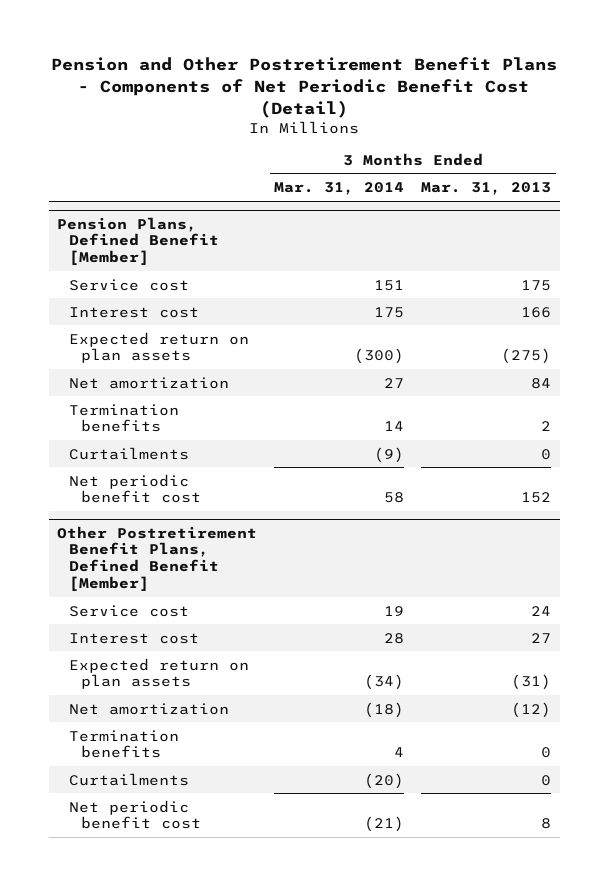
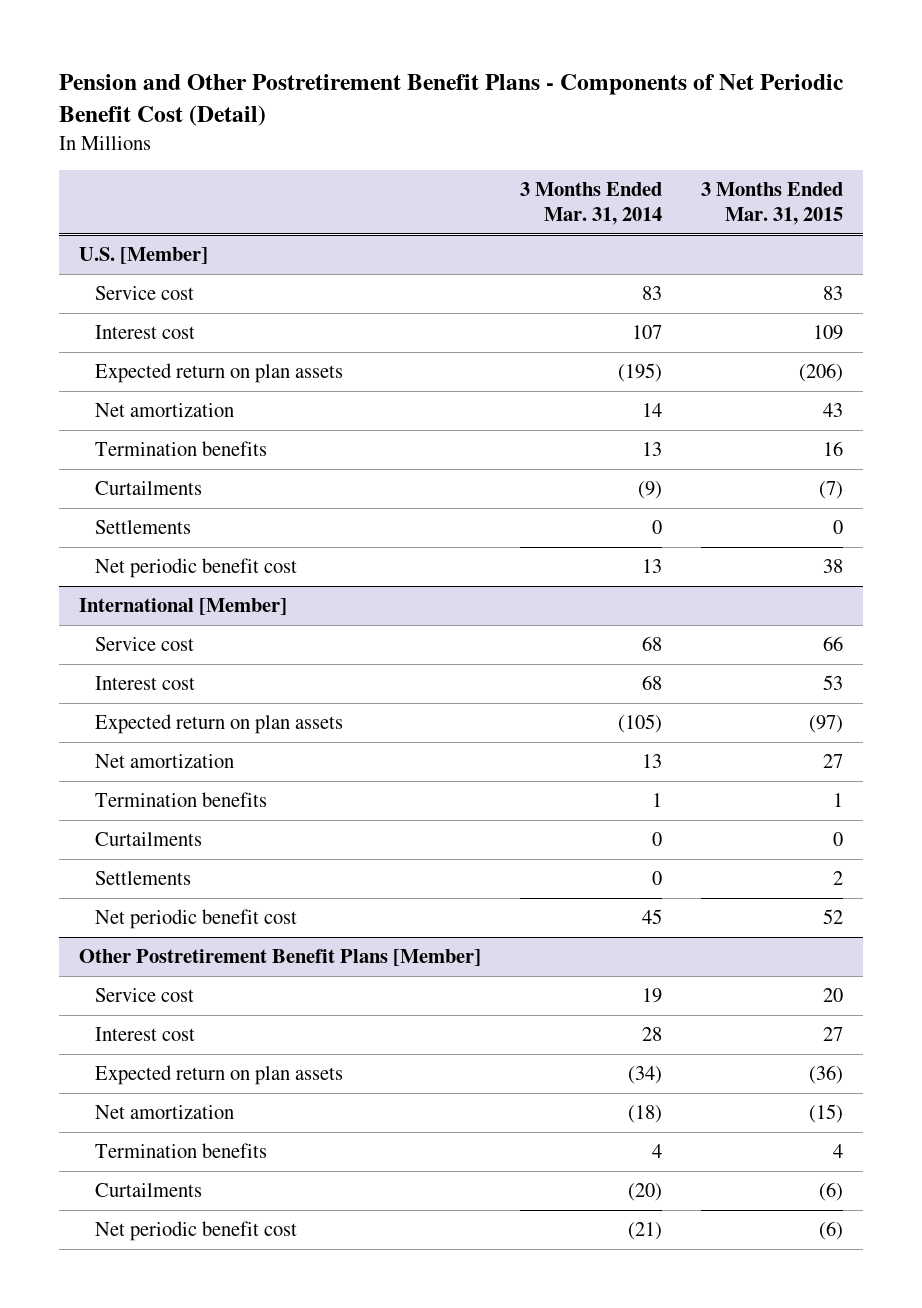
- | 3 Months Ended Mar. 31, 2014 | 3 Months Ended Mar. 31, 2013
+ | 3 Months Ended Mar. 31, 2014 | 3 Months Ended Mar. 31, 2015
- Pension Plans, Defined Benefit [Member]
- Service cost | 151 | 175
- Interest cost | 175 | 166
- Expected return on plan assets | (300) | (275)
- Net amortization | 27 | 84
- Termination benefits | 14 | 2
+ U.S. [Member]
+ Service cost | 83 | 83
+ Interest cost | 107 | 109
+ Expected return on plan assets | (195) | (206)
+ Net amortization | 14 | 43
+ Termination benefits | 13 | 16
- Net periodic benefit cost | 58 | 152
- Other Postretirement Benefit Plans, Defined Benefit [Member]
+ Settlements | 0 | 0
+ Net periodic benefit cost | 13 | 38
+ International [Member]
+ Service cost | 68 | 66
+ Interest cost | 68 | 53
+ Expected return on plan assets | (105) | (97)
+ Net amortization | 13 | 27
+ Termination benefits | 1 | 1
+ Curtailments | 0 | 0
+ Settlements | 0 | 2
+ Net periodic benefit cost | 45 | 52
+ Other Postretirement Benefit Plans [Member]

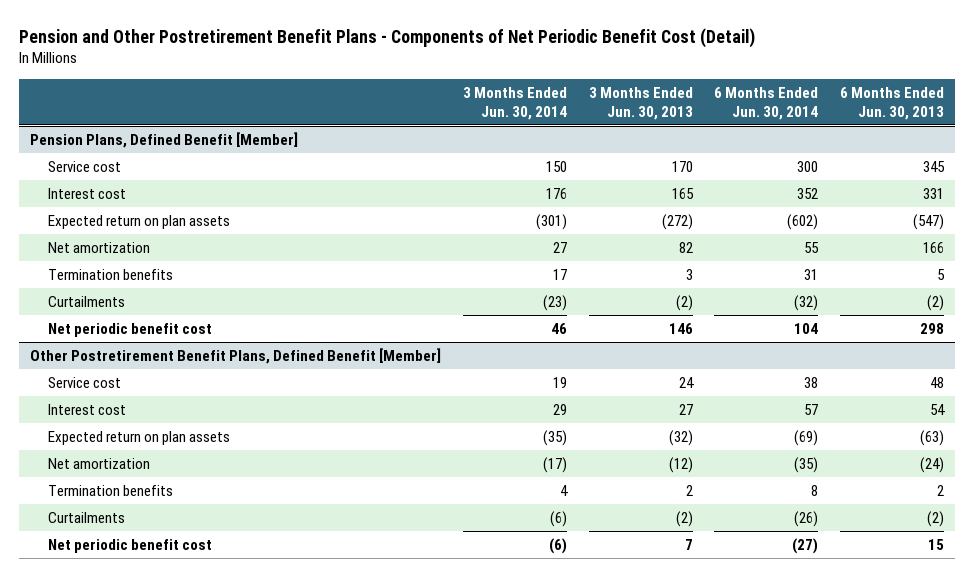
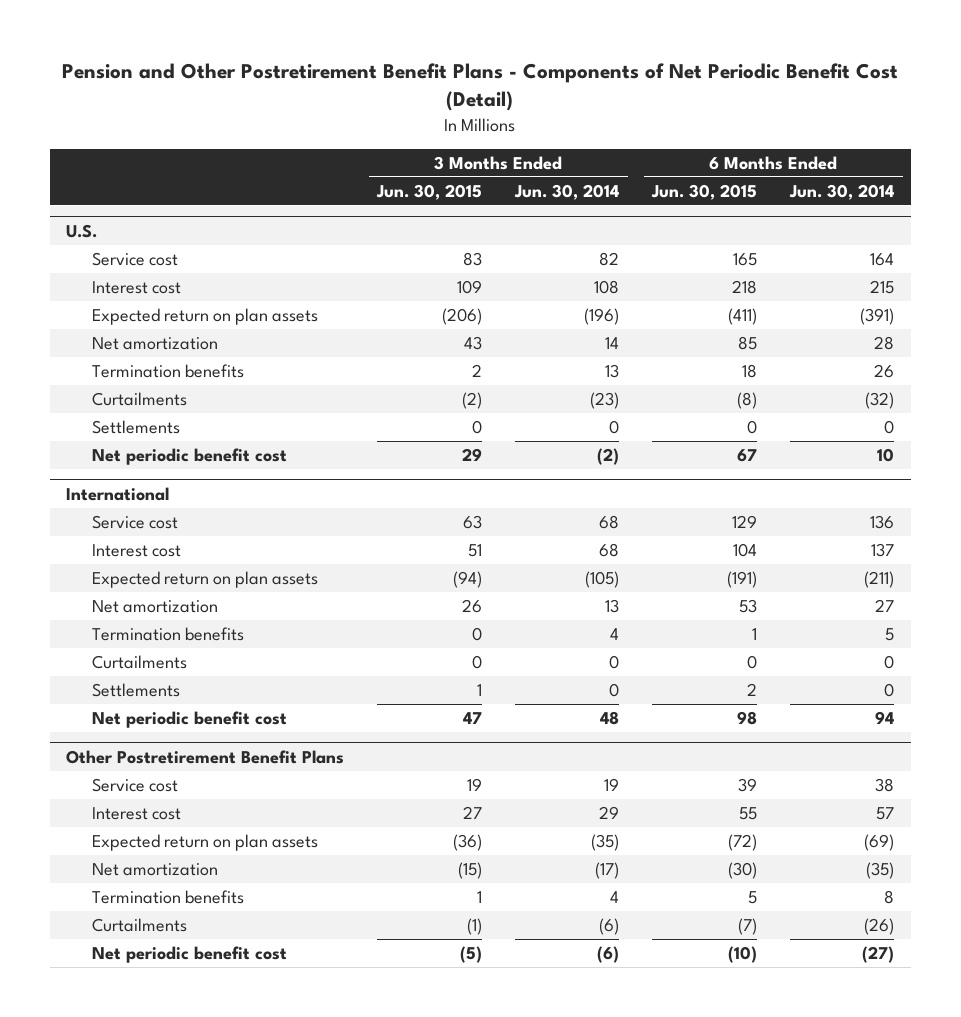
- | 3 Months Ended Jun. 30, 2014 | 3 Months Ended Jun. 30, 2013 | 6 Months Ended Jun. 30, 2014 | 6 Months Ended Jun. 30, 2013
+ | 3 Months Ended Jun. 30, 2015 | 3 Months Ended Jun. 30, 2014 | 6 Months Ended Jun. 30, 2015 | 6 Months Ended Jun. 30, 2014
- Pension Plans, Defined Benefit [Member]
- Service cost | 150 | 170 | 300 | 345
- Interest cost | 176 | 165 | 352 | 331
- Expected return on plan assets | (301) | (272) | (602) | (547)
- Net amortization | 27 | 82 | 55 | 166
- Termination benefits | 17 | 3 | 31 | 5
+ U.S.
+ Service cost | 83 | 82 | 165 | 164
+ Interest cost | 109 | 108 | 218 | 215
+ Expected return on plan assets | (206) | (196) | (411) | (391)
+ Net amortization | 43 | 14 | 85 | 28
+ Termination benefits | 2 | 13 | 18 | 26
- Net periodic benefit cost | 46 | 146 | 104 | 298
- Other Postretirement Benefit Plans, Defined Benefit [Member]
+ Settlements | 0 | 0 | 0 | 0
+ Net periodic benefit cost | 29 | (2) | 67 | 10
+ International
+ Service cost | 63 | 68 | 129 | 136
+ Interest cost | 51 | 68 | 104 | 137
+ Expected return on plan assets | (94) | (105) | (191) | (211)
+ Net amortization | 26 | 13 | 53 | 27
+ Termination benefits | 0 | 4 | 1 | 5
+ Curtailments | 0 | 0 | 0 | 0
+ Settlements | 1 | 0 | 2 | 0
+ Net periodic benefit cost | 47 | 48 | 98 | 94
+ Other Postretirement Benefit Plans

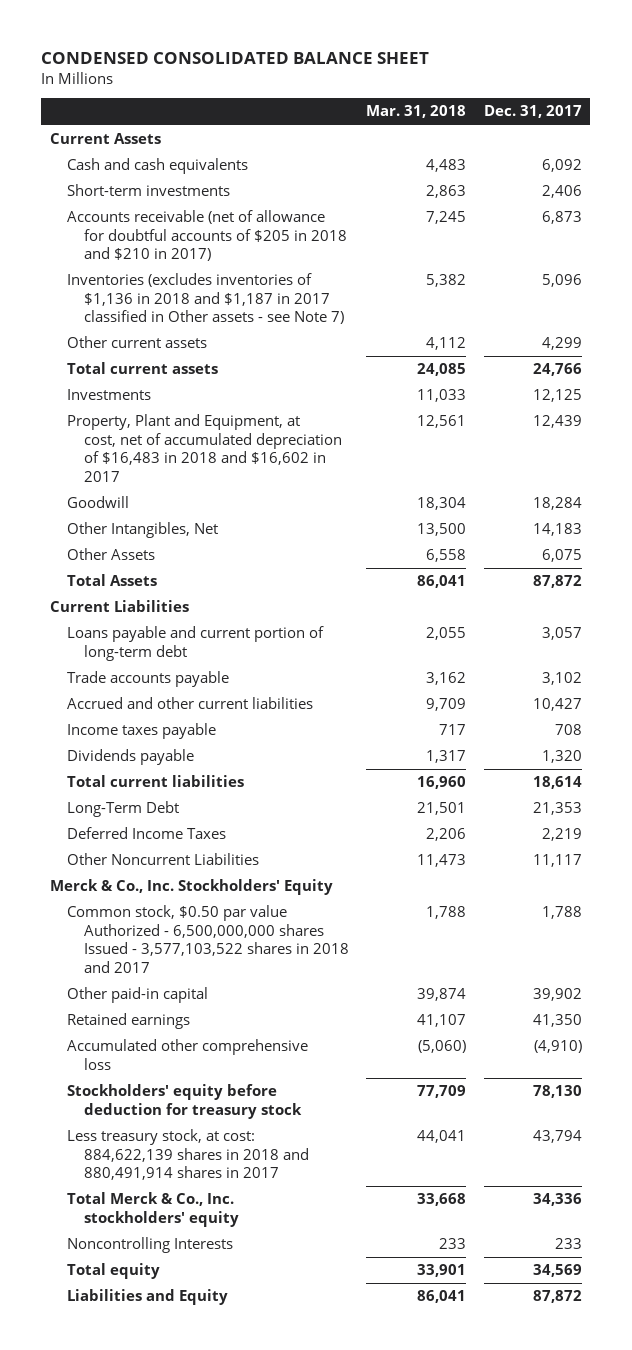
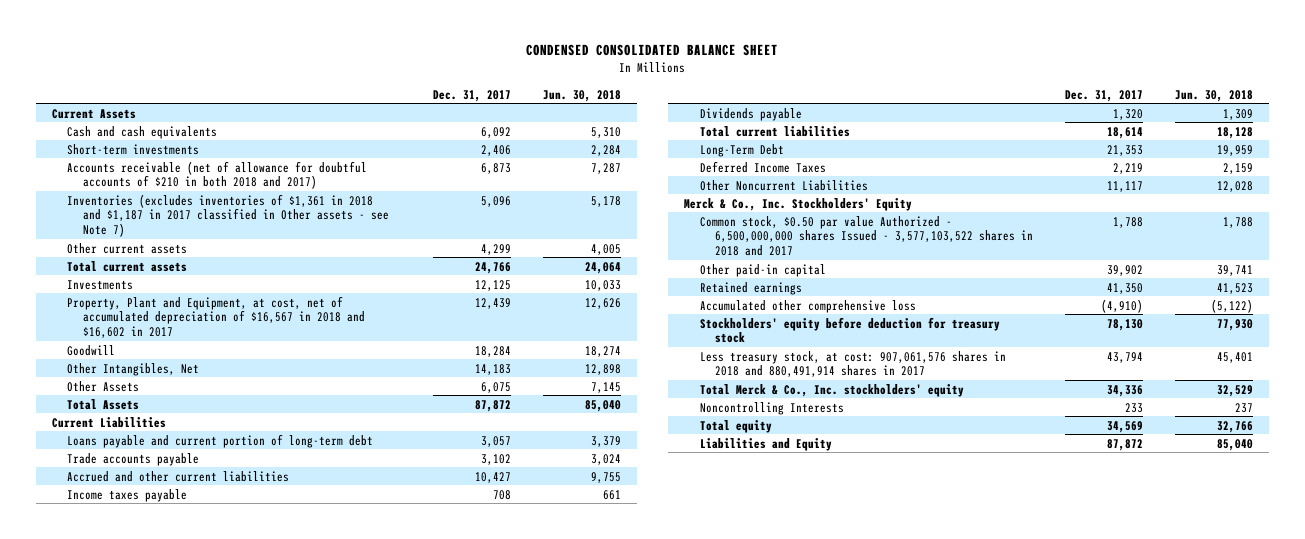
- | Mar. 31, 2018 | Dec. 31, 2017
+ | Dec. 31, 2017 | Jun. 30, 2018
- Accounts receivable (net of allowance for doubtful accounts of $205 in 2018 and $210 in 2017) | 7,245 | 6,873
- Inventories (excludes inventories of $1,136 in 2018 and $1,187 in 2017 classified in Other assets - see Note 7) | 5,382 | 5,096
+ Accounts receivable (net of allowance for doubtful accounts of $210 in both 2018 and 2017) | 6,873 | 7,287
+ Inventories (excludes inventories of $1,361 in 2018 and $1,187 in 2017 classified in Other assets - see Note 7) | 5,096 | 5,178
- Property, Plant and Equipment, at cost, net of accumulated depreciation of $16,483 in 2018 and $16,602 in 2017 | 12,561 | 12,439
+ Property, Plant and Equipment, at cost, net of accumulated depreciation of $16,567 in 2018 and $16,602 in 2017 | 12,439 | 12,626
- Less treasury stock, at cost: 884,622,139 shares in 2018 and 880,491,914 shares in 2017 | 44,041 | 43,794
+ Less treasury stock, at cost: 907,061,576 shares in 2018 and 880,491,914 shares in 2017 | 43,794 | 45,401

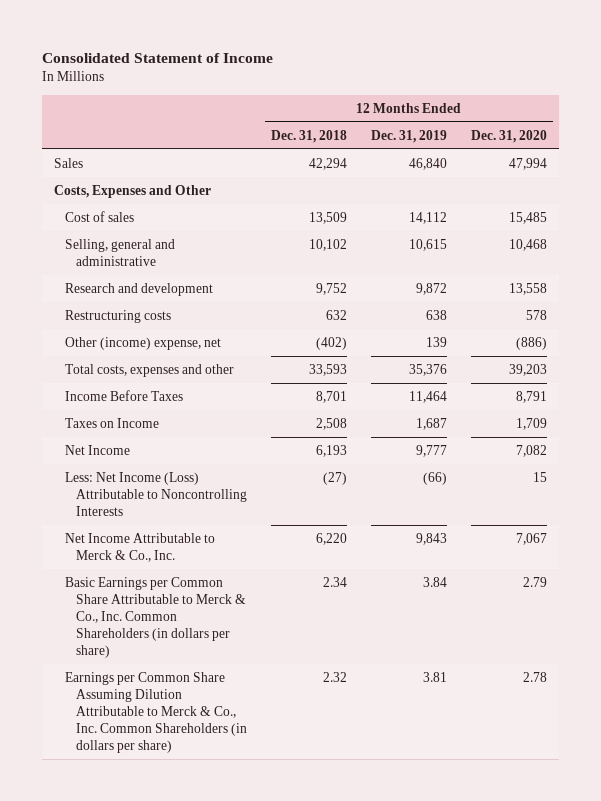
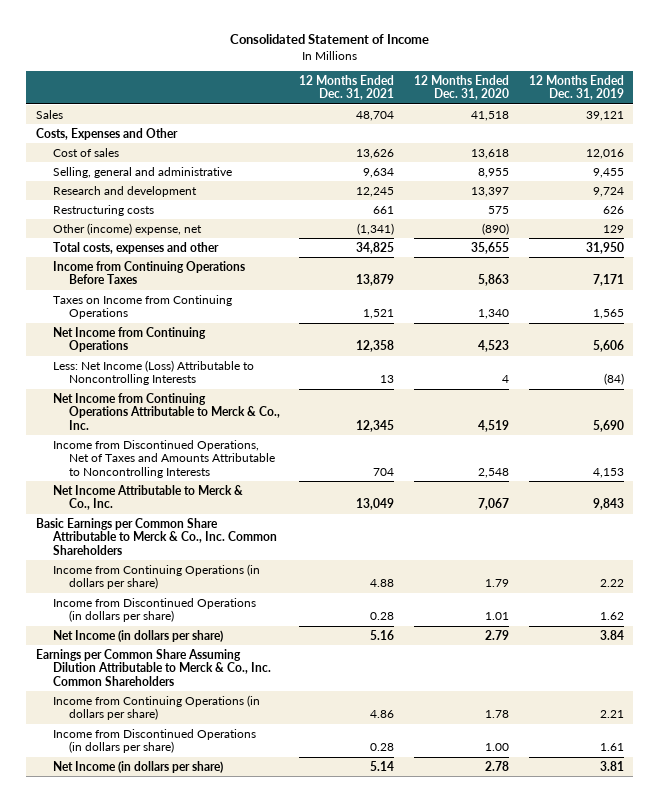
- | 12 Months Ended Dec. 31, 2018 | 12 Months Ended Dec. 31, 2019 | 12 Months Ended Dec. 31, 2020
+ | 12 Months Ended Dec. 31, 2021 | 12 Months Ended Dec. 31, 2020 | 12 Months Ended Dec. 31, 2019
- Sales | 42,294 | 46,840 | 47,994
+ Sales | 48,704 | 41,518 | 39,121
- Cost of sales | 13,509 | 14,112 | 15,485
- Selling, general and administrative | 10,102 | 10,615 | 10,468
- Research and development | 9,752 | 9,872 | 13,558
- Restructuring costs | 632 | 638 | 578
- Other (income) expense, net | (402) | 139 | (886)
- Total costs, expenses and other | 33,593 | 35,376 | 39,203
- Income Before Taxes | 8,701 | 11,464 | 8,791
- Taxes on Income | 2,508 | 1,687 | 1,709
- Net Income | 6,193 | 9,777 | 7,082
- Less: Net Income (Loss) Attributable to Noncontrolling Interests | (27) | (66) | 15
+ Cost of sales | 13,626 | 13,618 | 12,016
+ Selling, general and administrative | 9,634 | 8,955 | 9,455
+ Research and development | 12,245 | 13,397 | 9,724
+ Restructuring costs | 661 | 575 | 626
+ Other (income) expense, net | (1,341) | (890) | 129
+ Total costs, expenses and other | 34,825 | 35,655 | 31,950
+ Income from Continuing Operations Before Taxes | 13,879 | 5,863 | 7,171
+ Taxes on Income from Continuing Operations | 1,521 | 1,340 | 1,565
+ Net Income from Continuing Operations | 12,358 | 4,523 | 5,606
+ Less: Net Income (Loss) Attributable to Noncontrolling Interests | 13 | 4 | (84)
+ Net Income from Continuing Operations Attributable to Merck & Co., Inc. | 12,345 | 4,519 | 5,690
+ Income from Discontinued Operations, Net of Taxes and Amounts Attributable to Noncontrolling Interests | 704 | 2,548 | 4,153
- Basic Earnings per Common Share Attributable to Merck & Co., Inc. Common Shareholders (in dollars per share) | 2.34 | 3.84 | 2.79
- Earnings per Common Share Assuming Dilution Attributable to Merck & Co., Inc. Common Shareholders (in dollars per share) | 2.32 | 3.81 | 2.78
+ Basic Earnings per Common Share Attributable to Merck & Co., Inc. Common Shareholders
+ Income from Continuing Operations (in dollars per share) | 4.88 | 1.79 | 2.22
+ Income from Discontinued Operations (in dollars per share) | 0.28 | 1.01 | 1.62
+ Net Income (in dollars per share) | 5.16 | 2.79 | 3.84
+ Earnings per Common Share Assuming Dilution Attributable to Merck & Co., Inc. Common Shareholders
+ Income from Continuing Operations (in dollars per share) | 4.86 | 1.78 | 2.21
+ Income from Discontinued Operations (in dollars per share) | 0.28 | 1.00 | 1.61
+ Net Income (in dollars per share) | 5.14 | 2.78 | 3.81

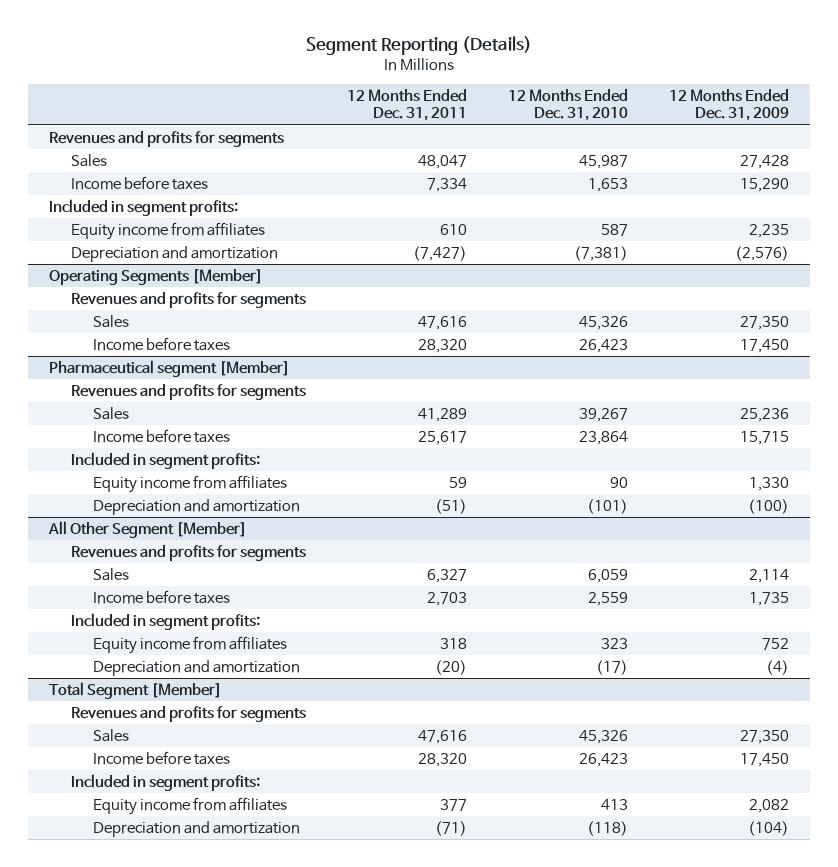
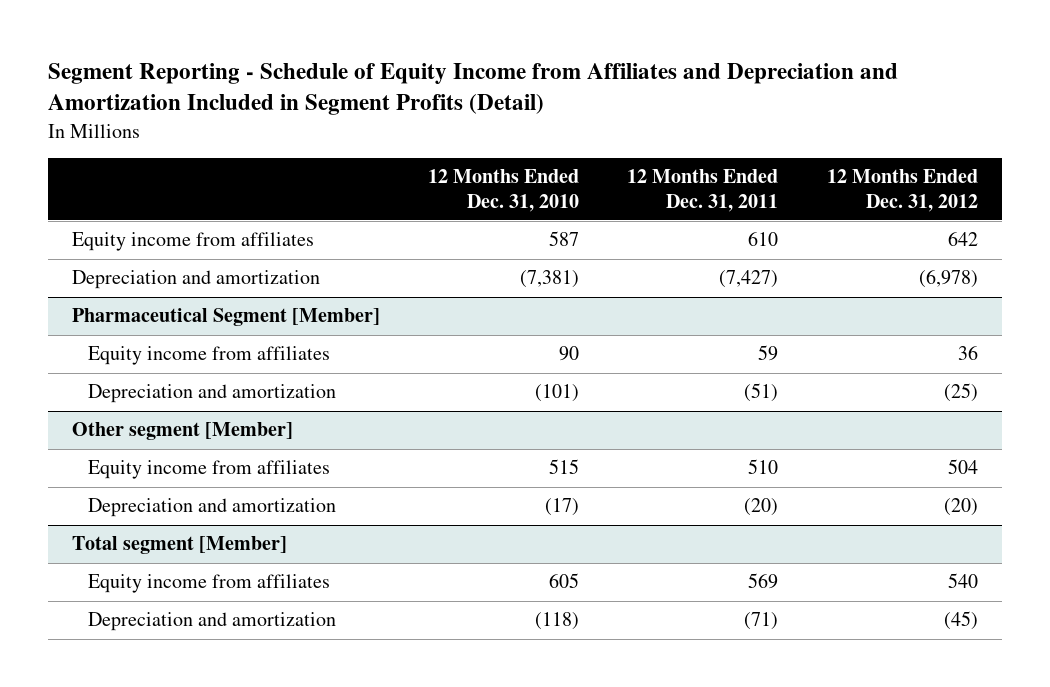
- Segment Reporting (Details)
+ Segment Reporting - Schedule of Equity Income from Affiliates and Depreciation and Amortization Included in Segment Profits (Detail)
- | 12 Months Ended Dec. 31, 2011 | 12 Months Ended Dec. 31, 2010 | 12 Months Ended Dec. 31, 2009
+ | 12 Months Ended Dec. 31, 2010 | 12 Months Ended Dec. 31, 2011 | 12 Months Ended Dec. 31, 2012
- Revenues and profits for segments
- Sales | 48,047 | 45,987 | 27,428
- Income before taxes | 7,334 | 1,653 | 15,290
- Included in segment profits:
- Operating Segments [Member]
- Revenues and profits for segments
- Sales | 47,616 | 45,326 | 27,350
- Income before taxes | 28,320 | 26,423 | 17,450
- Pharmaceutical segment [Member]
- Revenues and profits for segments
- Sales | 41,289 | 39,267 | 25,236
- Income before taxes | 25,617 | 23,864 | 15,715
- Included in segment profits:
+ Pharmaceutical Segment [Member]
- All Other Segment [Member]
- Revenues and profits for segments
- Sales | 6,327 | 6,059 | 2,114
- Income before taxes | 2,703 | 2,559 | 1,735
- Included in segment profits:
- Equity income from affiliates | 318 | 323 | 752
+ Other segment [Member]
+ Equity income from affiliates | 515 | 510 | 504
- Total Segment [Member]
- Revenues and profits for segments
- Sales | 47,616 | 45,326 | 27,350
- Income before taxes | 28,320 | 26,423 | 17,450
- Included in segment profits:
- Equity income from affiliates | 377 | 413 | 2,082
+ Total segment [Member]
+ Equity income from affiliates | 605 | 569 | 540

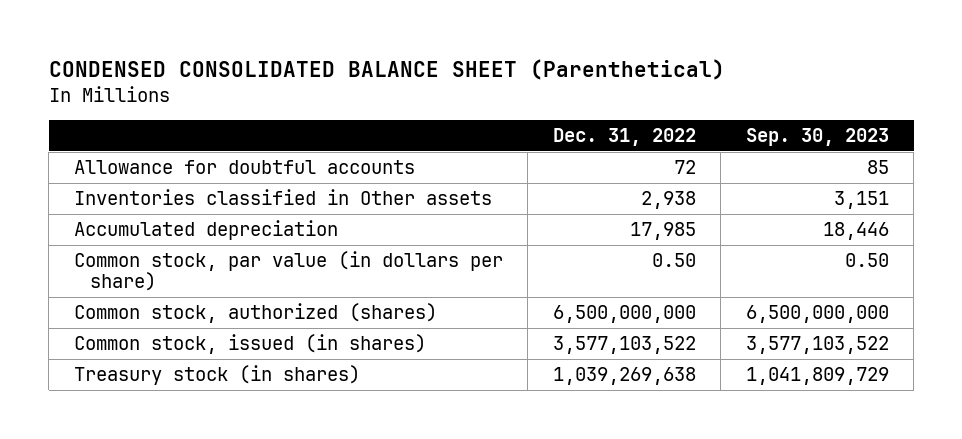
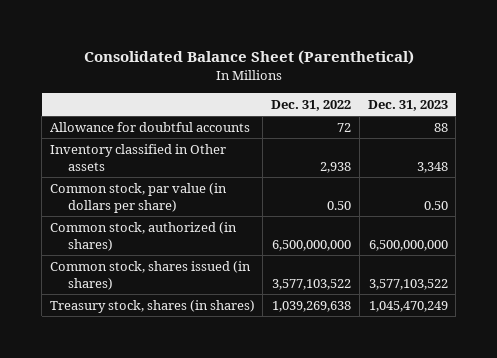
- CONDENSED CONSOLIDATED BALANCE SHEET (Parenthetical)
+ Consolidated Balance Sheet (Parenthetical)
- | Dec. 31, 2022 | Sep. 30, 2023
+ | Dec. 31, 2022 | Dec. 31, 2023
- Inventories classified in Other assets | 2,938 | 3,151
- Accumulated depreciation | 17,985 | 18,446
+ Inventory classified in Other assets | 2,938 | 3,348
- Common stock, authorized (shares) | 6,500,000,000 | 6,500,000,000
- Common stock, issued (in shares) | 3,577,103,522 | 3,577,103,522
- Treasury stock (in shares) | 1,039,269,638 | 1,041,809,729
+ Common stock, authorized (in shares) | 6,500,000,000 | 6,500,000,000
+ Common stock, shares issued (in shares) | 3,577,103,522 | 3,577,103,522
+ Treasury stock, shares (in shares) | 1,039,269,638 | 1,045,470,249

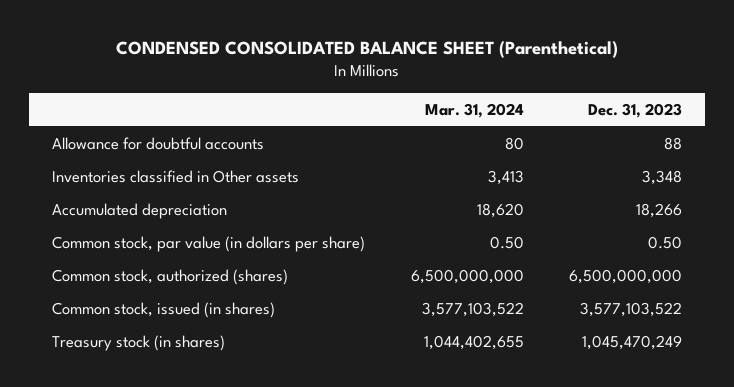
- Consolidated Balance Sheet (Parenthetical)
+ CONDENSED CONSOLIDATED BALANCE SHEET (Parenthetical)
- | Dec. 31, 2022 | Dec. 31, 2023
+ | Mar. 31, 2024 | Dec. 31, 2023
- Inventory classified in Other assets | 2,938 | 3,348
+ Inventories classified in Other assets | 3,413 | 3,348
+ Accumulated depreciation | 18,620 | 18,266
- Common stock, authorized (in shares) | 6,500,000,000 | 6,500,000,000
- Common stock, shares issued (in shares) | 3,577,103,522 | 3,577,103,522
- Treasury stock, shares (in shares) | 1,039,269,638 | 1,045,470,249
+ Common stock, authorized (shares) | 6,500,000,000 | 6,500,000,000
+ Common stock, issued (in shares) | 3,577,103,522 | 3,577,103,522
+ Treasury stock (in shares) | 1,044,402,655 | 1,045,470,249

